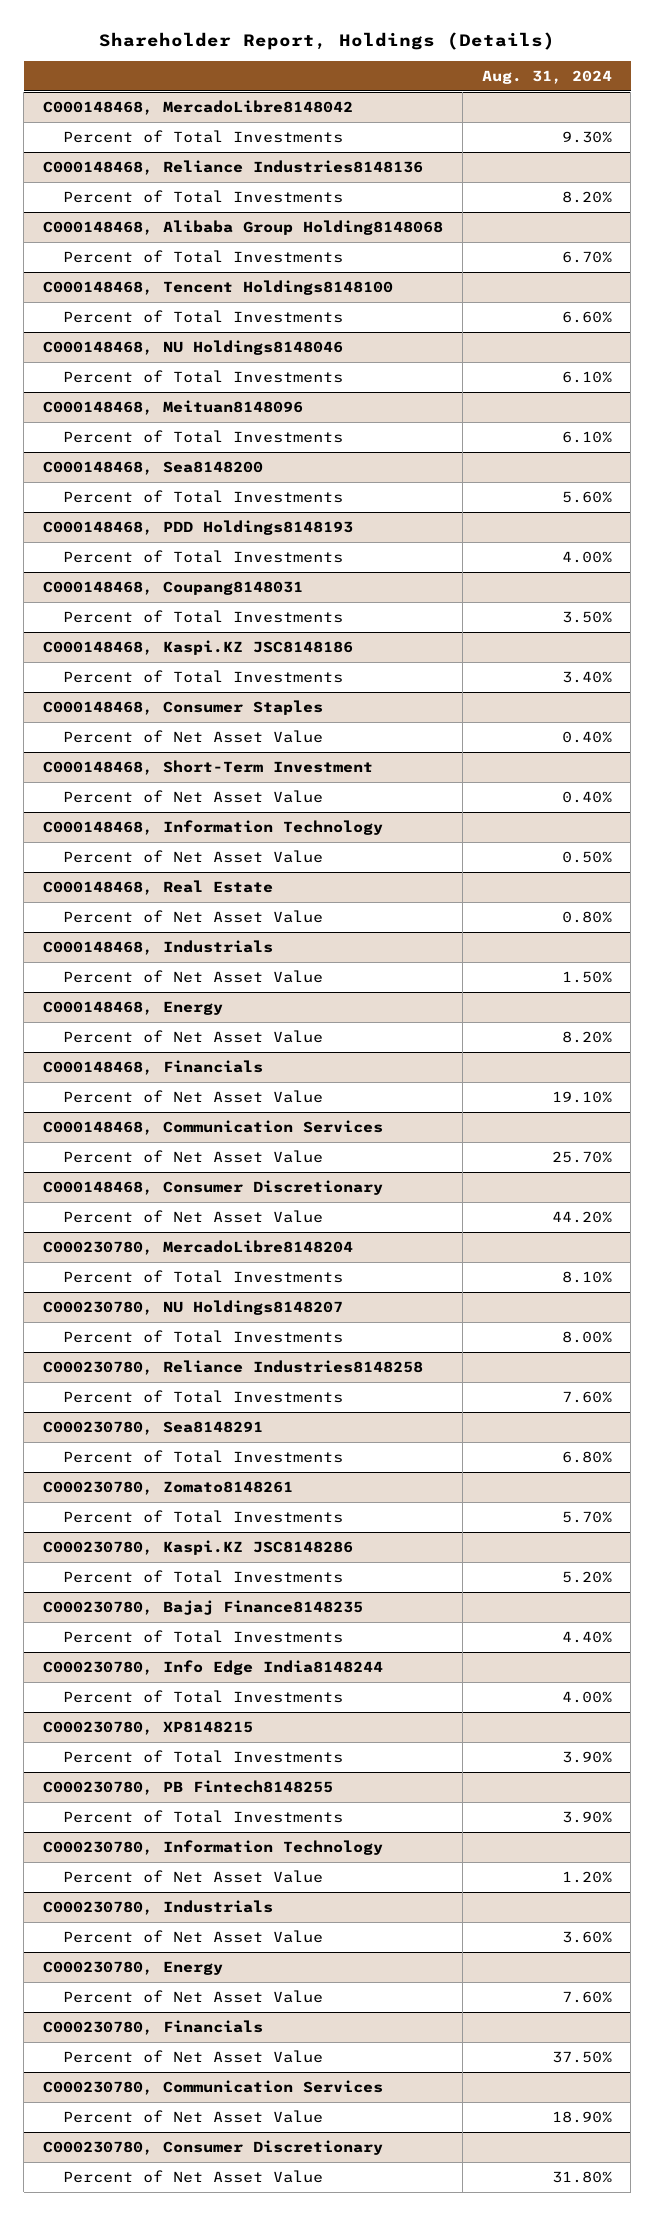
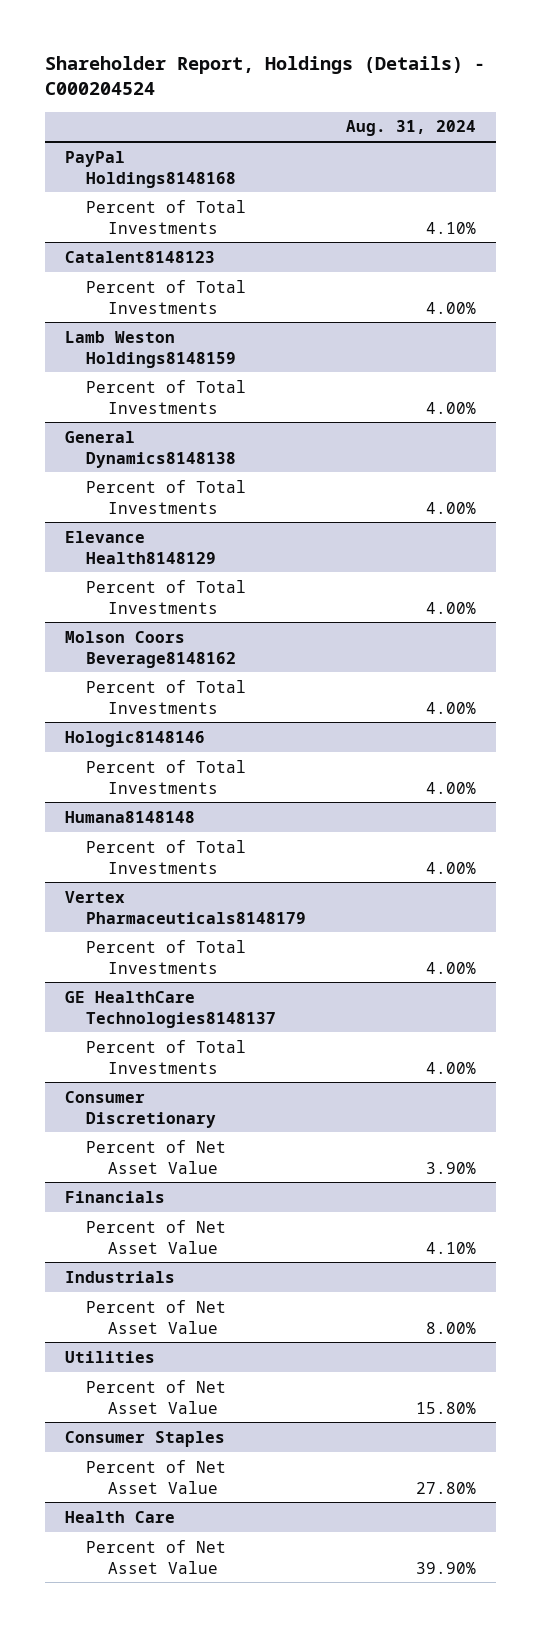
- Shareholder Report, Holdings (Details)
+ Shareholder Report, Holdings (Details) - C000204524
- C000148468, MercadoLibre8148042
- Percent of Total Investments | 9.30%
- C000148468, Reliance Industries8148136
- Percent of Total Investments | 8.20%
- C000148468, Alibaba Group Holding8148068
- Percent of Total Investments | 6.70%
- C000148468, Tencent Holdings8148100
- Percent of Total Investments | 6.60%
- C000148468, NU Holdings8148046
- Percent of Total Investments | 6.10%
- C000148468, Meituan8148096
- Percent of Total Investments | 6.10%
- C000148468, Sea8148200
- Percent of Total Investments | 5.60%
- C000148468, PDD Holdings8148193
+ PayPal Holdings8148168
+ Percent of Total Investments | 4.10%
+ Catalent8148123
- C000148468, Coupang8148031
- Percent of Total Investments | 3.50%
- C000148468, Kaspi.KZ JSC8148186
- Percent of Total Investments | 3.40%
- C000148468, Consumer Staples
- Percent of Net Asset Value | 0.40%
- C000148468, Short-Term Investment
- Percent of Net Asset Value | 0.40%
- C000148468, Information Technology
- Percent of Net Asset Value | 0.50%
- C000148468, Real Estate
- Percent of Net Asset Value | 0.80%
- C000148468, Industrials
- Percent of Net Asset Value | 1.50%
- C000148468, Energy
- Percent of Net Asset Value | 8.20%
- C000148468, Financials
- Percent of Net Asset Value | 19.10%
- C000148468, Communication Services
- Percent of Net Asset Value | 25.70%
- C000148468, Consumer Discretionary
- Percent of Net Asset Value | 44.20%
- C000230780, MercadoLibre8148204
- Percent of Total Investments | 8.10%
- C000230780, NU Holdings8148207
- Percent of Total Investments | 8.00%
- C000230780, Reliance Industries8148258
- Percent of Total Investments | 7.60%
- C000230780, Sea8148291
- Percent of Total Investments | 6.80%
- C000230780, Zomato8148261
- Percent of Total Investments | 5.70%
- C000230780, Kaspi.KZ JSC8148286
- Percent of Total Investments | 5.20%
- C000230780, Bajaj Finance8148235
- Percent of Total Investments | 4.40%
- C000230780, Info Edge India8148244
+ Lamb Weston Holdings8148159
- C000230780, XP8148215
- Percent of Total Investments | 3.90%
- C000230780, PB Fintech8148255
- Percent of Total Investments | 3.90%
- C000230780, Information Technology
- Percent of Net Asset Value | 1.20%
- C000230780, Industrials
- Percent of Net Asset Value | 3.60%
- C000230780, Energy
- Percent of Net Asset Value | 7.60%
- C000230780, Financials
- Percent of Net Asset Value | 37.50%
- C000230780, Communication Services
- Percent of Net Asset Value | 18.90%
- C000230780, Consumer Discretionary
- Percent of Net Asset Value | 31.80%
+ General Dynamics8148138
+ Percent of Total Investments | 4.00%
+ Elevance Health8148129
+ Percent of Total Investments | 4.00%
+ Molson Coors Beverage8148162
+ Percent of Total Investments | 4.00%
+ Hologic8148146
+ Percent of Total Investments | 4.00%
+ Humana8148148
+ Percent of Total Investments | 4.00%
+ Vertex Pharmaceuticals8148179
+ Percent of Total Investments | 4.00%
+ GE HealthCare Technologies8148137
+ Percent of Total Investments | 4.00%
+ Consumer Discretionary
+ Percent of Net Asset Value | 3.90%
+ Financials
+ Percent of Net Asset Value | 4.10%
+ Industrials
+ Percent of Net Asset Value | 8.00%
+ Utilities
+ Percent of Net Asset Value | 15.80%
+ Consumer Staples
+ Percent of Net Asset Value | 27.80%
+ Health Care
+ Percent of Net Asset Value | 39.90%

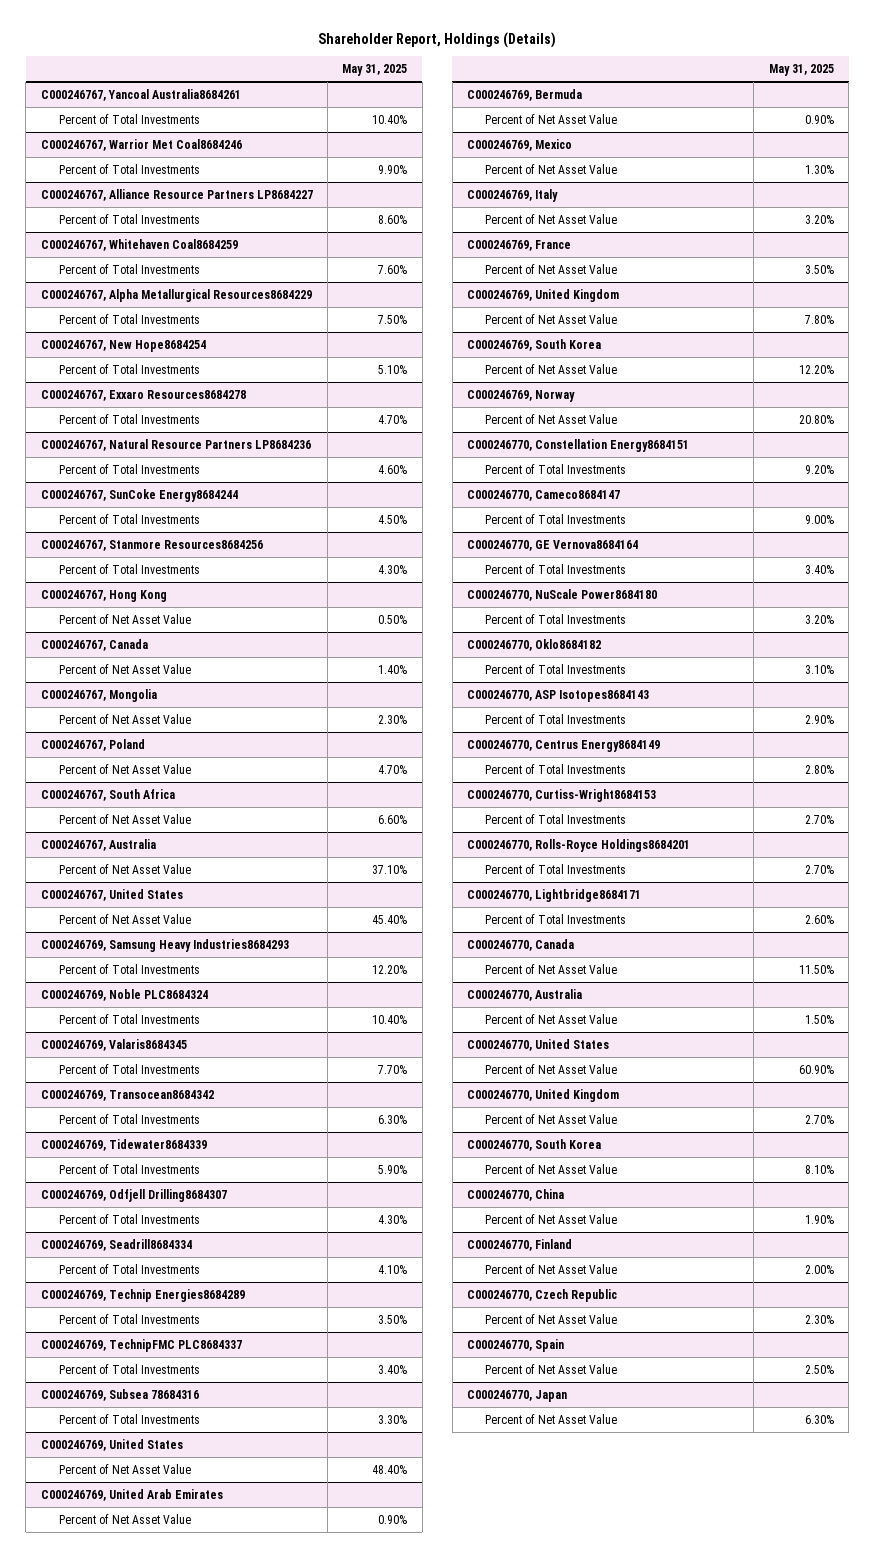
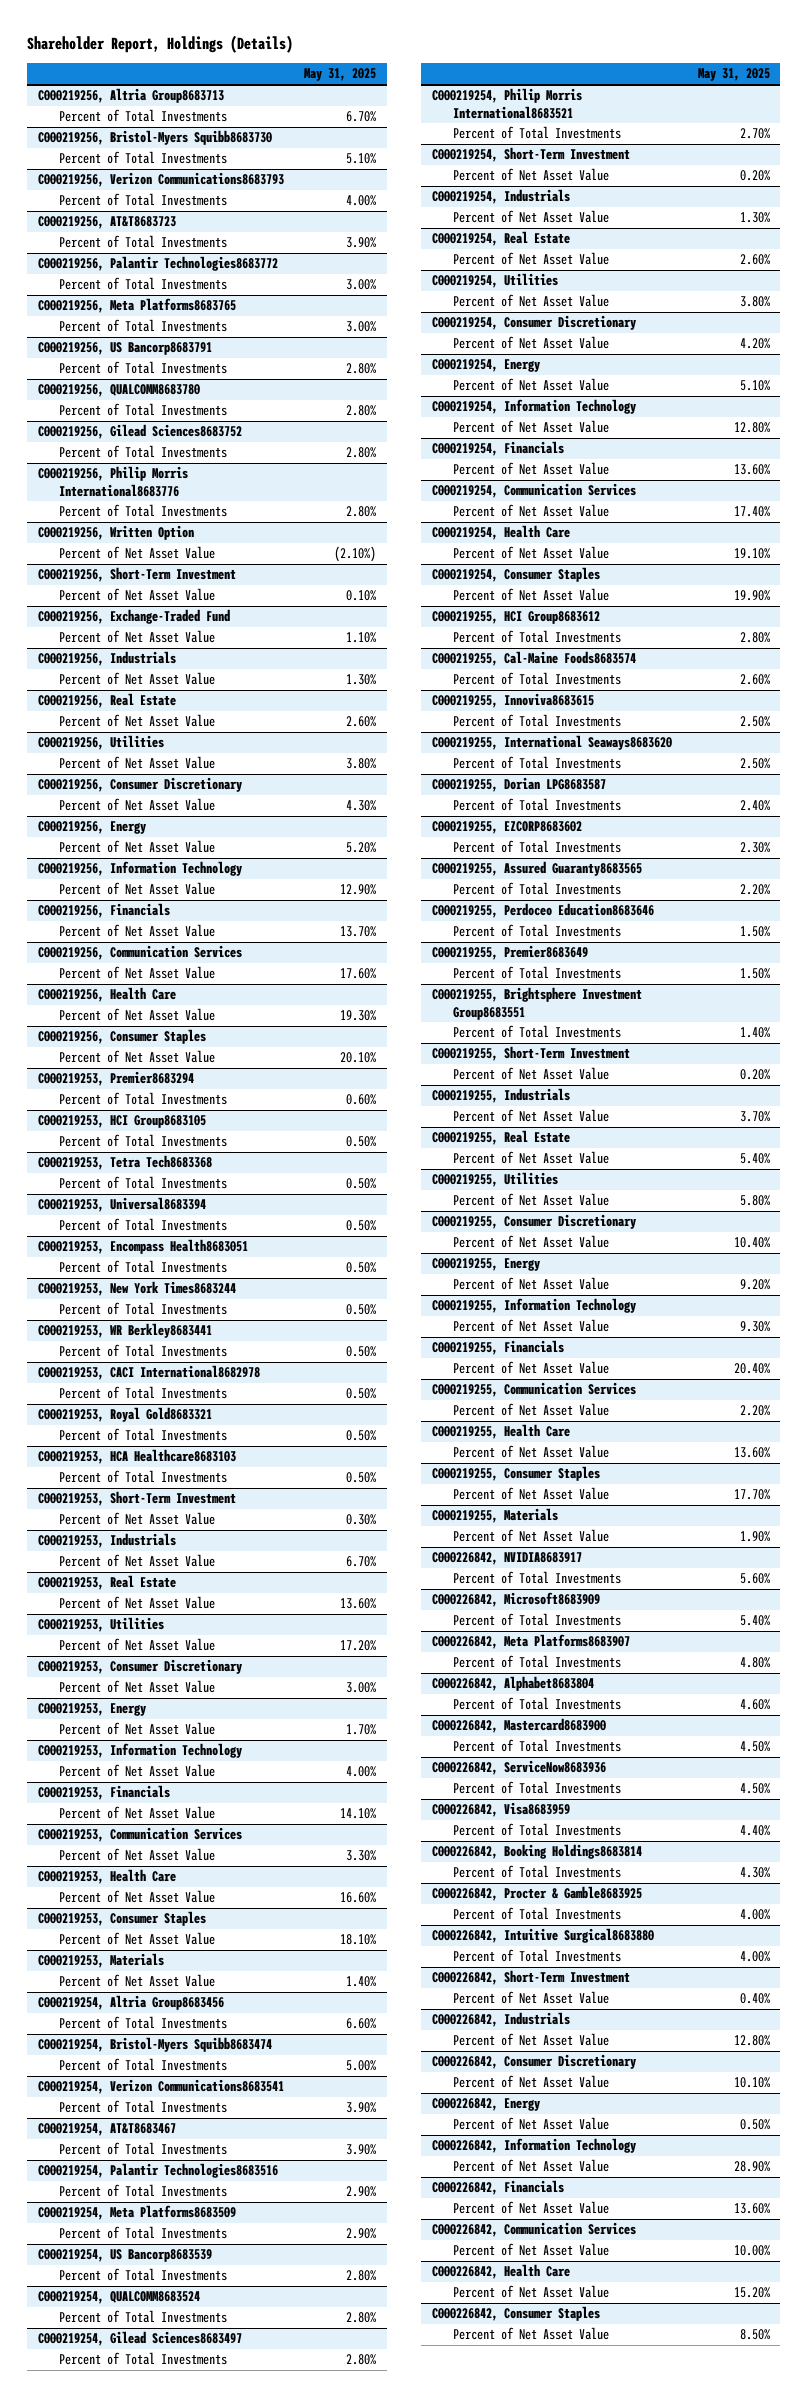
- C000246767, Yancoal Australia8684261
- Percent of Total Investments | 10.40%
- C000246767, Warrior Met Coal8684246
- Percent of Total Investments | 9.90%
- C000246767, Alliance Resource Partners LP8684227
- Percent of Total Investments | 8.60%
- C000246767, Whitehaven Coal8684259
- Percent of Total Investments | 7.60%
- C000246767, Alpha Metallurgical Resources8684229
- Percent of Total Investments | 7.50%
- C000246767, New Hope8684254
+ C000219256, Altria Group8683713
+ Percent of Total Investments | 6.70%
+ C000219256, Bristol-Myers Squibb8683730
- C000246767, Exxaro Resources8684278
- Percent of Total Investments | 4.70%
- C000246767, Natural Resource Partners LP8684236
- Percent of Total Investments | 4.60%
- C000246767, SunCoke Energy8684244
- Percent of Total Investments | 4.50%
- C000246767, Stanmore Resources8684256
- Percent of Total Investments | 4.30%
- C000246767, Hong Kong
- Percent of Net Asset Value | 0.50%
- C000246767, Canada
- Percent of Net Asset Value | 1.40%
- C000246767, Mongolia
- Percent of Net Asset Value | 2.30%
- C000246767, Poland
- Percent of Net Asset Value | 4.70%
- C000246767, South Africa
- Percent of Net Asset Value | 6.60%
- C000246767, Australia
- Percent of Net Asset Value | 37.10%
- C000246767, United States
- Percent of Net Asset Value | 45.40%
- C000246769, Samsung Heavy Industries8684293
- Percent of Total Investments | 12.20%
- C000246769, Noble PLC8684324
- Percent of Total Investments | 10.40%
- C000246769, Valaris8684345
- Percent of Total Investments | 7.70%
- C000246769, Transocean8684342
- Percent of Total Investments | 6.30%
- C000246769, Tidewater8684339
- Percent of Total Investments | 5.90%
- C000246769, Odfjell Drilling8684307
- Percent of Total Investments | 4.30%
- C000246769, Seadrill8684334
- Percent of Total Investments | 4.10%
- C000246769, Technip Energies8684289
- Percent of Total Investments | 3.50%
- C000246769, TechnipFMC PLC8684337
- Percent of Total Investments | 3.40%
- C000246769, Subsea 78684316
- Percent of Total Investments | 3.30%
- C000246769, United States
- Percent of Net Asset Value | 48.40%
- C000246769, United Arab Emirates
- Percent of Net Asset Value | 0.90%
- C000246769, Bermuda
- Percent of Net Asset Value | 0.90%
- C000246769, Mexico
+ C000219256, Verizon Communications8683793
+ Percent of Total Investments | 4.00%
+ C000219256, AT&T8683723
+ Percent of Total Investments | 3.90%
+ C000219256, Palantir Technologies8683772
+ Percent of Total Investments | 3.00%
+ C000219256, Meta Platforms8683765
+ Percent of Total Investments | 3.00%
+ C000219256, US Bancorp8683791
+ Percent of Total Investments | 2.80%
+ C000219256, QUALCOMM8683780
+ Percent of Total Investments | 2.80%
+ C000219256, Gilead Sciences8683752
+ Percent of Total Investments | 2.80%
+ C000219256, Philip Morris International8683776
+ Percent of Total Investments | 2.80%
+ C000219256, Written Option
+ Percent of Net Asset Value | (2.10%)
+ C000219256, Short-Term Investment
+ Percent of Net Asset Value | 0.10%
+ C000219256, Exchange-Traded Fund
+ Percent of Net Asset Value | 1.10%
+ C000219256, Industrials
- C000246769, Italy
- Percent of Net Asset Value | 3.20%
- C000246769, France
- Percent of Net Asset Value | 3.50%
- C000246769, United Kingdom
- Percent of Net Asset Value | 7.80%
- C000246769, South Korea
- Percent of Net Asset Value | 12.20%
- C000246769, Norway
- Percent of Net Asset Value | 20.80%
- C000246770, Constellation Energy8684151
- Percent of Total Investments | 9.20%
- C000246770, Cameco8684147
- Percent of Total Investments | 9.00%
- C000246770, GE Vernova8684164
- Percent of Total Investments | 3.40%
- C000246770, NuScale Power8684180
- Percent of Total Investments | 3.20%
- C000246770, Oklo8684182
- Percent of Total Investments | 3.10%
- C000246770, ASP Isotopes8684143
+ C000219256, Real Estate
+ Percent of Net Asset Value | 2.60%
+ C000219256, Utilities
+ Percent of Net Asset Value | 3.80%
+ C000219256, Consumer Discretionary
+ Percent of Net Asset Value | 4.30%
+ C000219256, Energy
+ Percent of Net Asset Value | 5.20%
+ C000219256, Information Technology
+ Percent of Net Asset Value | 12.90%
+ C000219256, Financials
+ Percent of Net Asset Value | 13.70%
+ C000219256, Communication Services
+ Percent of Net Asset Value | 17.60%
+ C000219256, Health Care
+ Percent of Net Asset Value | 19.30%
+ C000219256, Consumer Staples
+ Percent of Net Asset Value | 20.10%
+ C000219253, Premier8683294
+ Percent of Total Investments | 0.60%
+ C000219253, HCI Group8683105
+ Percent of Total Investments | 0.50%
+ C000219253, Tetra Tech8683368
+ Percent of Total Investments | 0.50%
+ C000219253, Universal8683394
+ Percent of Total Investments | 0.50%
+ C000219253, Encompass Health8683051
+ Percent of Total Investments | 0.50%
+ C000219253, New York Times8683244
+ Percent of Total Investments | 0.50%
+ C000219253, WR Berkley8683441
+ Percent of Total Investments | 0.50%
+ C000219253, CACI International8682978
+ Percent of Total Investments | 0.50%
+ C000219253, Royal Gold8683321
+ Percent of Total Investments | 0.50%
+ C000219253, HCA Healthcare8683103
+ Percent of Total Investments | 0.50%
+ C000219253, Short-Term Investment
+ Percent of Net Asset Value | 0.30%
+ C000219253, Industrials
+ Percent of Net Asset Value | 6.70%
+ C000219253, Real Estate
+ Percent of Net Asset Value | 13.60%
+ C000219253, Utilities
+ Percent of Net Asset Value | 17.20%
+ C000219253, Consumer Discretionary
+ Percent of Net Asset Value | 3.00%
+ C000219253, Energy
+ Percent of Net Asset Value | 1.70%
+ C000219253, Information Technology
+ Percent of Net Asset Value | 4.00%
+ C000219253, Financials
+ Percent of Net Asset Value | 14.10%
+ C000219253, Communication Services
+ Percent of Net Asset Value | 3.30%
+ C000219253, Health Care
+ Percent of Net Asset Value | 16.60%
+ C000219253, Consumer Staples
+ Percent of Net Asset Value | 18.10%
+ C000219253, Materials
+ Percent of Net Asset Value | 1.40%
+ C000219254, Altria Group8683456
+ Percent of Total Investments | 6.60%
+ C000219254, Bristol-Myers Squibb8683474
+ Percent of Total Investments | 5.00%
+ C000219254, Verizon Communications8683541
+ Percent of Total Investments | 3.90%
+ C000219254, AT&T8683467
+ Percent of Total Investments | 3.90%
+ C000219254, Palantir Technologies8683516
- C000246770, Centrus Energy8684149
+ C000219254, Meta Platforms8683509
+ Percent of Total Investments | 2.90%
+ C000219254, US Bancorp8683539
- C000246770, Curtiss-Wright8684153
- Percent of Total Investments | 2.70%
- C000246770, Rolls-Royce Holdings8684201
+ C000219254, QUALCOMM8683524
+ Percent of Total Investments | 2.80%
+ C000219254, Gilead Sciences8683497
+ Percent of Total Investments | 2.80%
+ C000219254, Philip Morris International8683521
- C000246770, Lightbridge8684171
+ C000219254, Short-Term Investment
+ Percent of Net Asset Value | 0.20%
+ C000219254, Industrials
+ Percent of Net Asset Value | 1.30%
+ C000219254, Real Estate
+ Percent of Net Asset Value | 2.60%
+ C000219254, Utilities
+ Percent of Net Asset Value | 3.80%
+ C000219254, Consumer Discretionary
+ Percent of Net Asset Value | 4.20%
+ C000219254, Energy
+ Percent of Net Asset Value | 5.10%
+ C000219254, Information Technology
+ Percent of Net Asset Value | 12.80%
+ C000219254, Financials
+ Percent of Net Asset Value | 13.60%
+ C000219254, Communication Services
+ Percent of Net Asset Value | 17.40%
+ C000219254, Health Care
+ Percent of Net Asset Value | 19.10%
+ C000219254, Consumer Staples
+ Percent of Net Asset Value | 19.90%
+ C000219255, HCI Group8683612
+ Percent of Total Investments | 2.80%
+ C000219255, Cal-Maine Foods8683574
- C000246770, Canada
- Percent of Net Asset Value | 11.50%
- C000246770, Australia
- Percent of Net Asset Value | 1.50%
- C000246770, United States
- Percent of Net Asset Value | 60.90%
- C000246770, United Kingdom
- Percent of Net Asset Value | 2.70%
- C000246770, South Korea
- Percent of Net Asset Value | 8.10%
- C000246770, China
+ C000219255, Innoviva8683615
+ Percent of Total Investments | 2.50%
+ C000219255, International Seaways8683620
+ Percent of Total Investments | 2.50%
+ C000219255, Dorian LPG8683587
+ Percent of Total Investments | 2.40%
+ C000219255, EZCORP8683602
+ Percent of Total Investments | 2.30%
+ C000219255, Assured Guaranty8683565
+ Percent of Total Investments | 2.20%
+ C000219255, Perdoceo Education8683646
+ Percent of Total Investments | 1.50%
+ C000219255, Premier8683649
+ Percent of Total Investments | 1.50%
+ C000219255, Brightsphere Investment Group8683551
+ Percent of Total Investments | 1.40%
+ C000219255, Short-Term Investment
+ Percent of Net Asset Value | 0.20%
+ C000219255, Industrials
+ Percent of Net Asset Value | 3.70%
+ C000219255, Real Estate
+ Percent of Net Asset Value | 5.40%
+ C000219255, Utilities
+ Percent of Net Asset Value | 5.80%
+ C000219255, Consumer Discretionary
+ Percent of Net Asset Value | 10.40%
+ C000219255, Energy
+ Percent of Net Asset Value | 9.20%
+ C000219255, Information Technology
+ Percent of Net Asset Value | 9.30%
+ C000219255, Financials
+ Percent of Net Asset Value | 20.40%
+ C000219255, Communication Services
+ Percent of Net Asset Value | 2.20%
+ C000219255, Health Care
+ Percent of Net Asset Value | 13.60%
+ C000219255, Consumer Staples
+ Percent of Net Asset Value | 17.70%
+ C000219255, Materials
- C000246770, Finland
- Percent of Net Asset Value | 2.00%
- C000246770, Czech Republic
- Percent of Net Asset Value | 2.30%
- C000246770, Spain
- Percent of Net Asset Value | 2.50%
- C000246770, Japan
- Percent of Net Asset Value | 6.30%
+ C000226842, NVIDIA8683917
+ Percent of Total Investments | 5.60%
+ C000226842, Microsoft8683909
+ Percent of Total Investments | 5.40%
+ C000226842, Meta Platforms8683907
+ Percent of Total Investments | 4.80%
+ C000226842, Alphabet8683804
+ Percent of Total Investments | 4.60%
+ C000226842, Mastercard8683900
+ Percent of Total Investments | 4.50%
+ C000226842, ServiceNow8683936
+ Percent of Total Investments | 4.50%
+ C000226842, Visa8683959
+ Percent of Total Investments | 4.40%
+ C000226842, Booking Holdings8683814
+ Percent of Total Investments | 4.30%
+ C000226842, Procter & Gamble8683925
+ Percent of Total Investments | 4.00%
+ C000226842, Intuitive Surgical8683880
+ Percent of Total Investments | 4.00%
+ C000226842, Short-Term Investment
+ Percent of Net Asset Value | 0.40%
+ C000226842, Industrials
+ Percent of Net Asset Value | 12.80%
+ C000226842, Consumer Discretionary
+ Percent of Net Asset Value | 10.10%
+ C000226842, Energy
+ Percent of Net Asset Value | 0.50%
+ C000226842, Information Technology
+ Percent of Net Asset Value | 28.90%
+ C000226842, Financials
+ Percent of Net Asset Value | 13.60%
+ C000226842, Communication Services
+ Percent of Net Asset Value | 10.00%
+ C000226842, Health Care
+ Percent of Net Asset Value | 15.20%
+ C000226842, Consumer Staples
+ Percent of Net Asset Value | 8.50%

